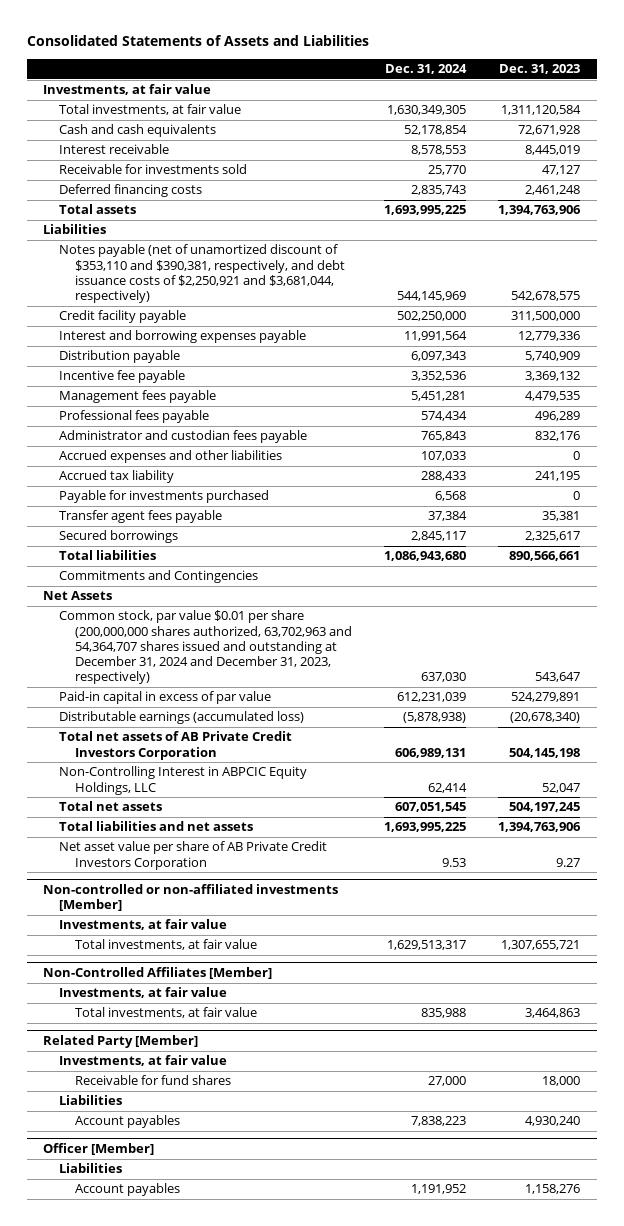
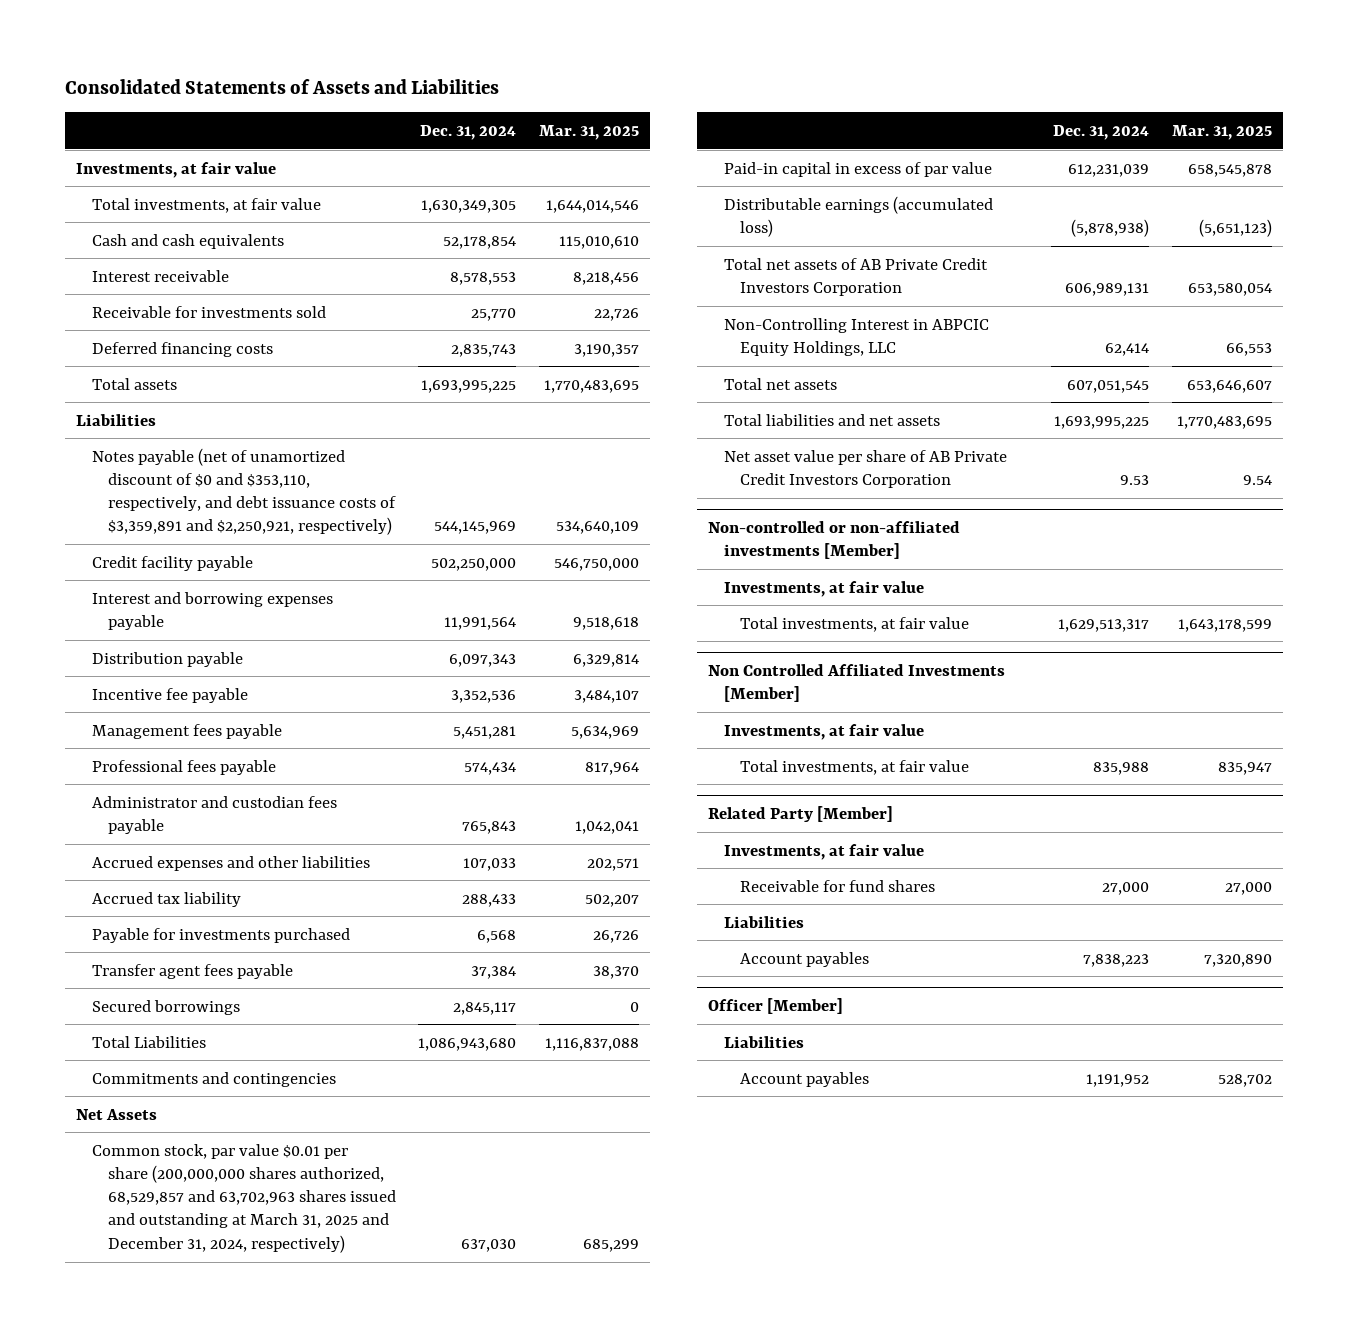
- | Dec. 31, 2024 | Dec. 31, 2023
+ | Dec. 31, 2024 | Mar. 31, 2025
- Notes payable (net of unamortized discount of $353,110 and $390,381, respectively, and debt issuance costs of $2,250,921 and $3,681,044, respectively) | 544,145,969 | 542,678,575
+ Notes payable (net of unamortized discount of $0 and $353,110, respectively, and debt issuance costs of $3,359,891 and $2,250,921, respectively) | 544,145,969 | 534,640,109
- Total liabilities | 1,086,943,680 | 890,566,661
- Commitments and Contingencies
+ Total Liabilities | 1,086,943,680 | 1,116,837,088
+ Commitments and contingencies
- Common stock, par value $0.01 per share (200,000,000 shares authorized, 63,702,963 and 54,364,707 shares issued and outstanding at December 31, 2024 and December 31, 2023, respectively) | 637,030 | 543,647
+ Common stock, par value $0.01 per share (200,000,000 shares authorized, 68,529,857 and 63,702,963 shares issued and outstanding at March 31, 2025 and December 31, 2024, respectively) | 637,030 | 685,299
- Non-Controlled Affiliates [Member]
+ Non Controlled Affiliated Investments [Member]

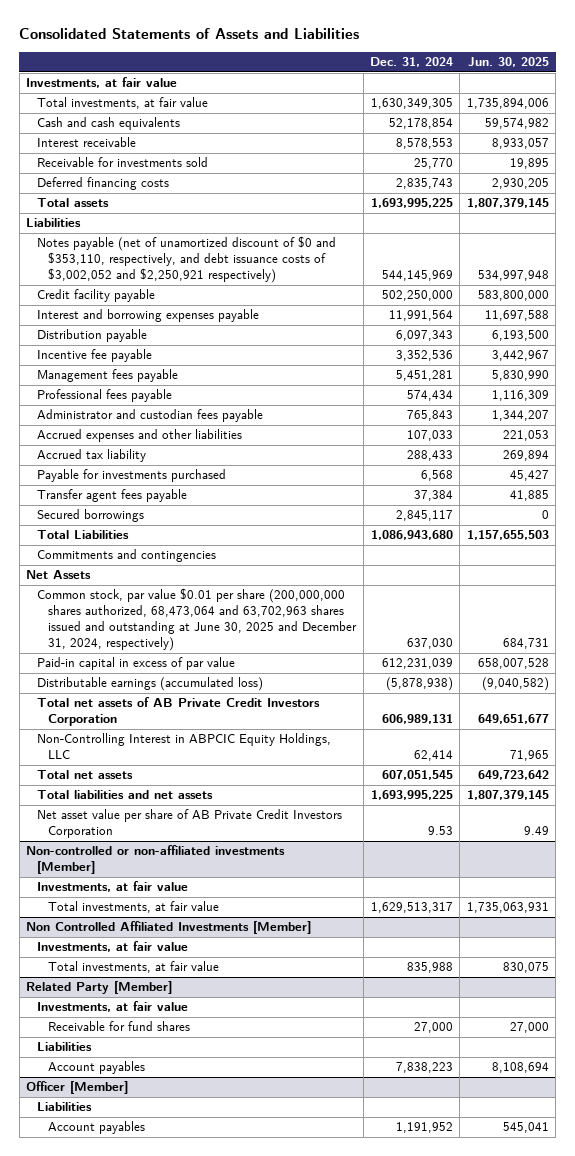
- | Dec. 31, 2024 | Mar. 31, 2025
+ | Dec. 31, 2024 | Jun. 30, 2025
- Notes payable (net of unamortized discount of $0 and $353,110, respectively, and debt issuance costs of $3,359,891 and $2,250,921, respectively) | 544,145,969 | 534,640,109
+ Notes payable (net of unamortized discount of $0 and $353,110, respectively, and debt issuance costs of $3,002,052 and $2,250,921 respectively) | 544,145,969 | 534,997,948
- Common stock, par value $0.01 per share (200,000,000 shares authorized, 68,529,857 and 63,702,963 shares issued and outstanding at March 31, 2025 and December 31, 2024, respectively) | 637,030 | 685,299
+ Common stock, par value $0.01 per share (200,000,000 shares authorized, 68,473,064 and 63,702,963 shares issued and outstanding at June 30, 2025 and December 31, 2024, respectively) | 637,030 | 684,731

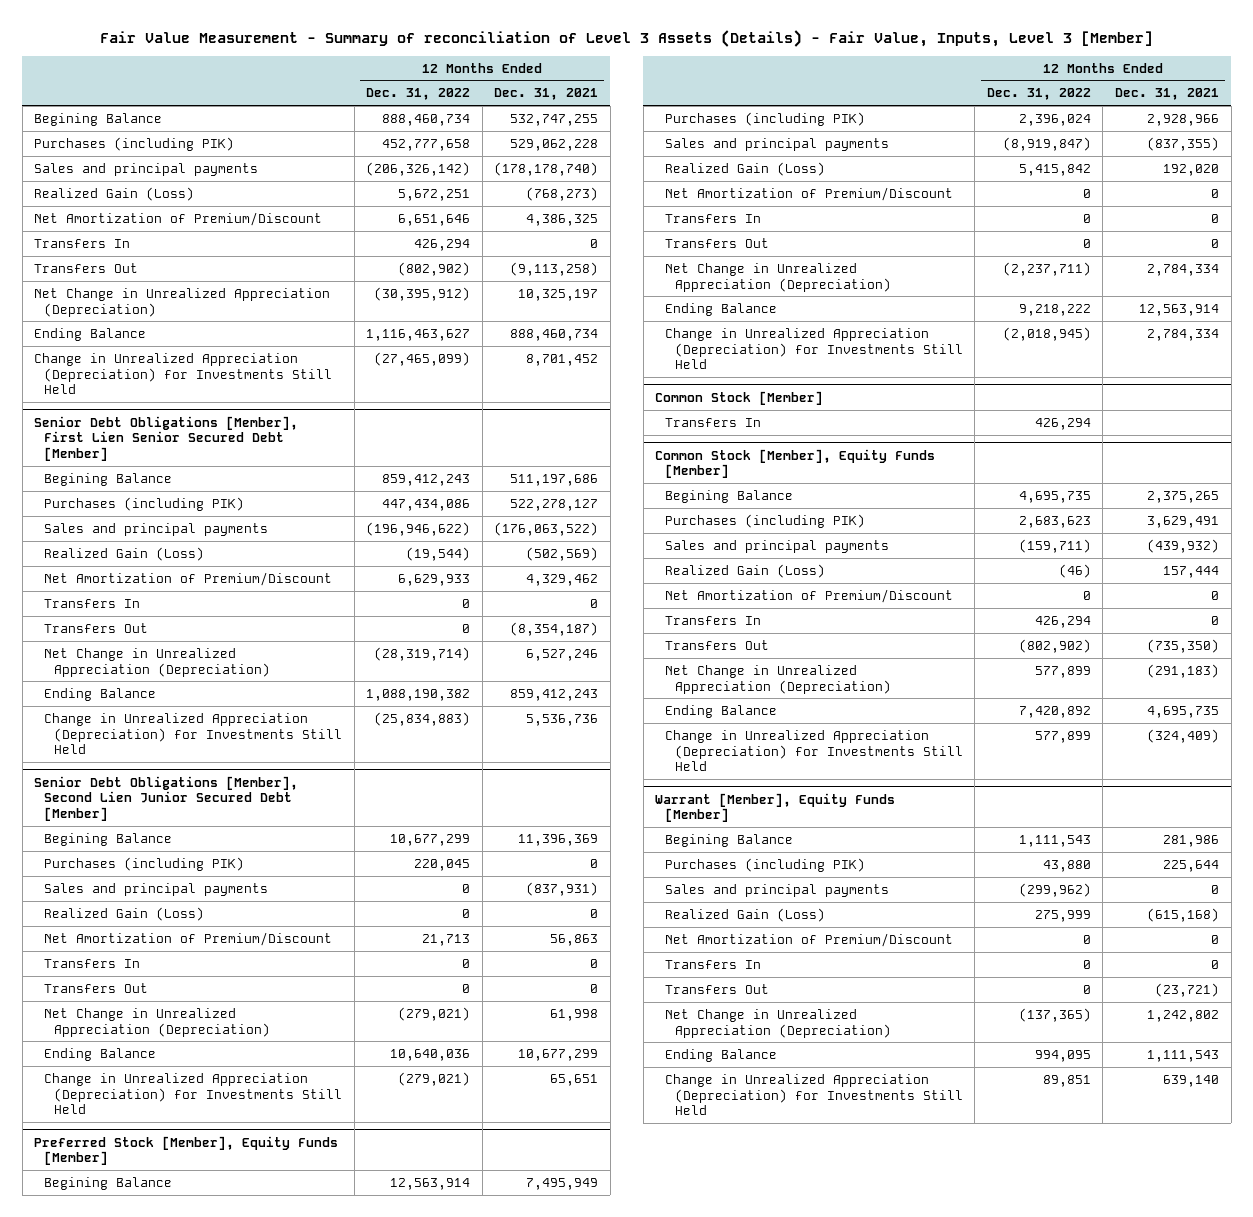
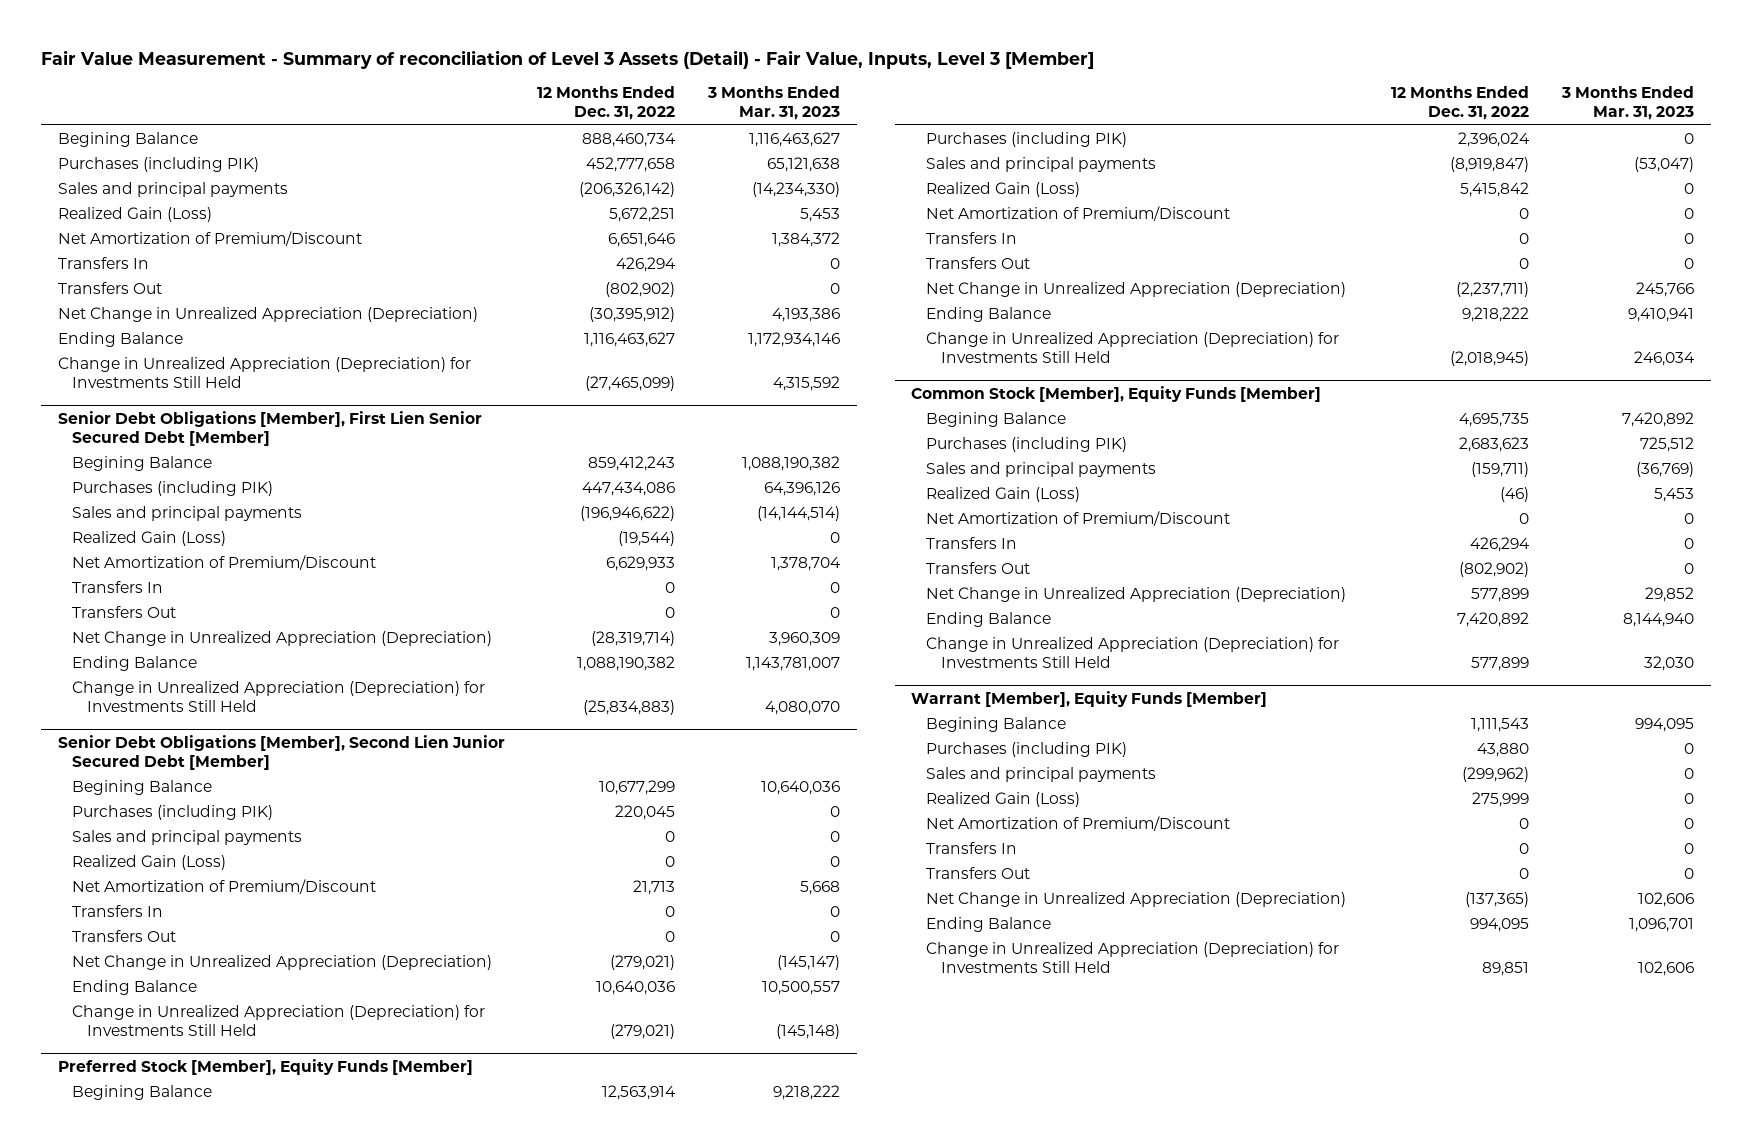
- Fair Value Measurement - Summary of reconciliation of Level 3 Assets (Details) - Fair Value, Inputs, Level 3 [Member]
+ Fair Value Measurement - Summary of reconciliation of Level 3 Assets (Detail) - Fair Value, Inputs, Level 3 [Member]
- | 12 Months Ended Dec. 31, 2022 | 12 Months Ended Dec. 31, 2021
+ | 12 Months Ended Dec. 31, 2022 | 3 Months Ended Mar. 31, 2023
- Common Stock [Member]
- Transfers In | 426,294 |

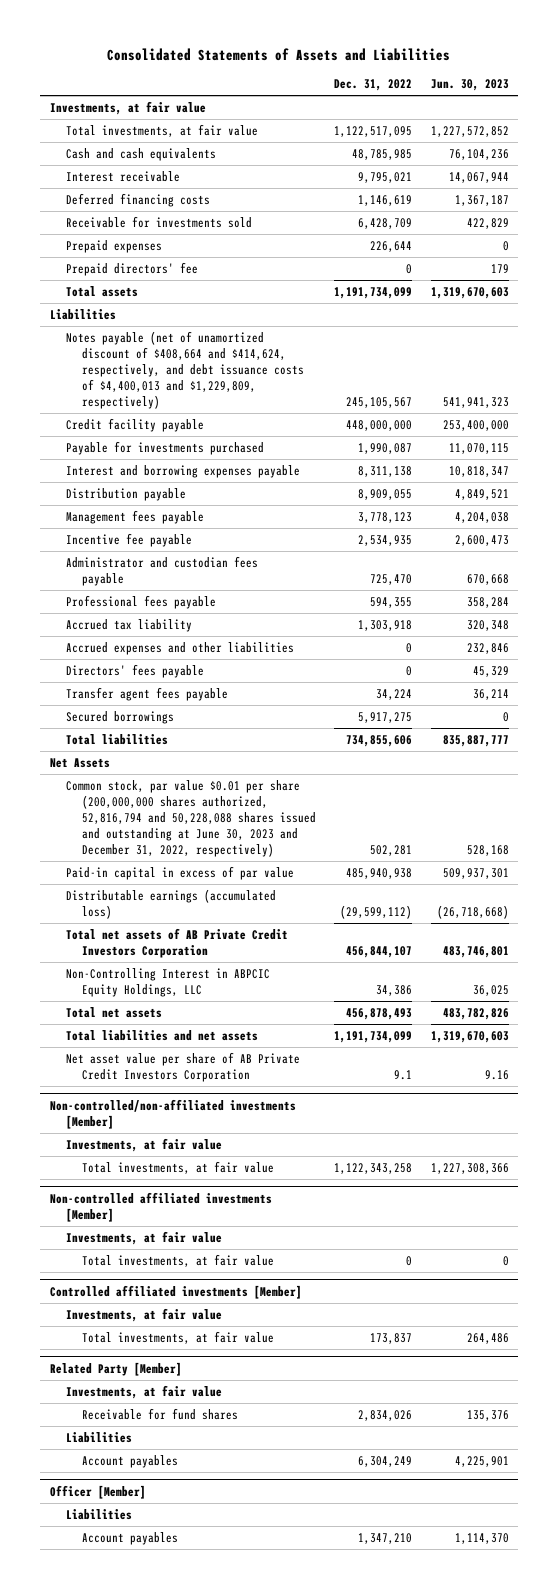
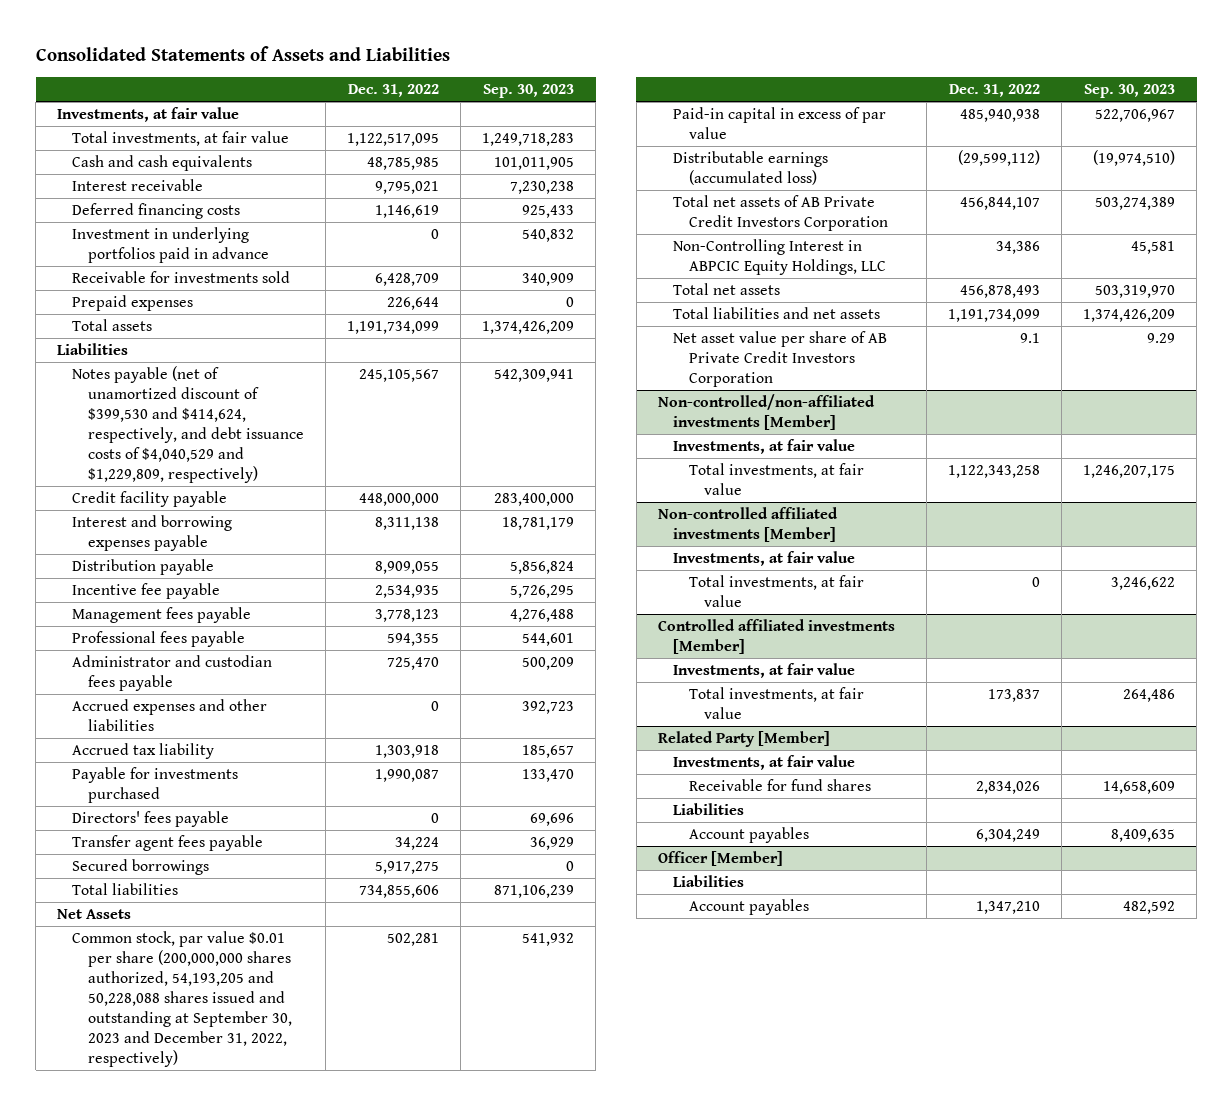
- | Dec. 31, 2022 | Jun. 30, 2023
+ | Dec. 31, 2022 | Sep. 30, 2023
+ Investment in underlying portfolios paid in advance | 0 | 540,832
- Prepaid directors' fee | 0 | 179
- Notes payable (net of unamortized discount of $408,664 and $414,624, respectively, and debt issuance costs of $4,400,013 and $1,229,809, respectively) | 245,105,567 | 541,941,323
+ Notes payable (net of unamortized discount of $399,530 and $414,624, respectively, and debt issuance costs of $4,040,529 and $1,229,809, respectively) | 245,105,567 | 542,309,941
moved down: Management fees payable | 3,778,123 | 4,276,488
moved down: Administrator and custodian fees payable | 725,470 | 500,209
moved down: Accrued tax liability | 1,303,918 | 185,657
moved down: Payable for investments purchased | 1,990,087 | 133,470
- Common stock, par value $0.01 per share (200,000,000 shares authorized, 52,816,794 and 50,228,088 shares issued and outstanding at June 30, 2023 and December 31, 2022, respectively) | 502,281 | 528,168
+ Common stock, par value $0.01 per share (200,000,000 shares authorized, 54,193,205 and 50,228,088 shares issued and outstanding at September 30, 2023 and December 31, 2022, respectively) | 502,281 | 541,932

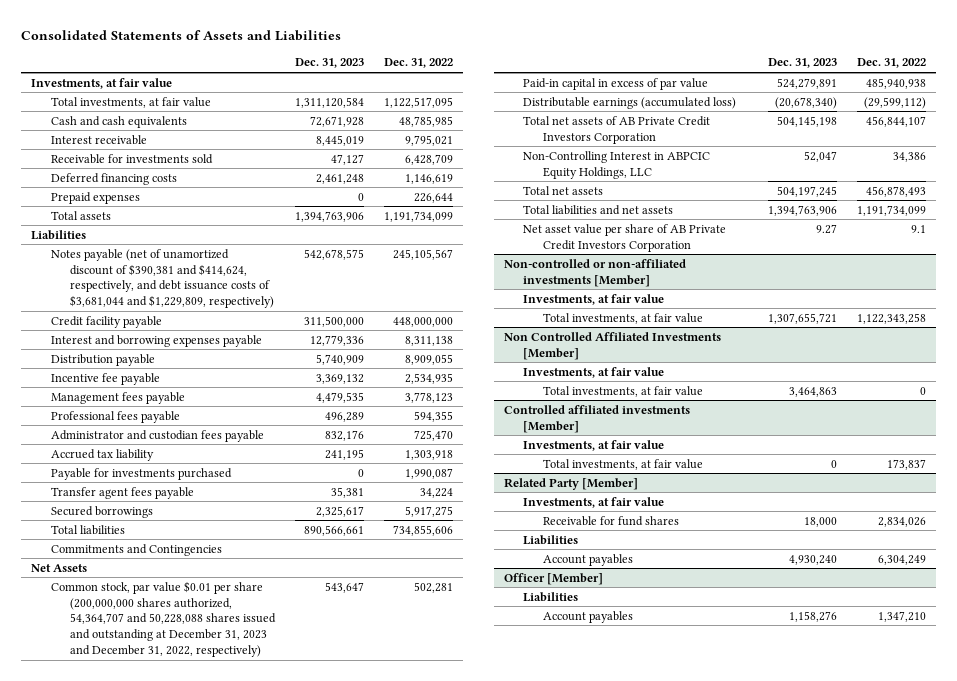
- | Dec. 31, 2022 | Sep. 30, 2023
+ | Dec. 31, 2023 | Dec. 31, 2022
- Investment in underlying portfolios paid in advance | 0 | 540,832
moved down: Deferred financing costs | 2,461,248 | 1,146,619
- Notes payable (net of unamortized discount of $399,530 and $414,624, respectively, and debt issuance costs of $4,040,529 and $1,229,809, respectively) | 245,105,567 | 542,309,941
+ Notes payable (net of unamortized discount of $390,381 and $414,624, respectively, and debt issuance costs of $3,681,044 and $1,229,809, respectively) | 542,678,575 | 245,105,567
- Accrued expenses and other liabilities | 0 | 392,723
- Directors' fees payable | 0 | 69,696
+ Commitments and Contingencies
- Common stock, par value $0.01 per share (200,000,000 shares authorized, 54,193,205 and 50,228,088 shares issued and outstanding at September 30, 2023 and December 31, 2022, respectively) | 502,281 | 541,932
+ Common stock, par value $0.01 per share (200,000,000 shares authorized, 54,364,707 and 50,228,088 shares issued and outstanding at December 31, 2023 and December 31, 2022, respectively) | 543,647 | 502,281
- Non-controlled/non-affiliated investments [Member]
+ Non-controlled or non-affiliated investments [Member]
- Non-controlled affiliated investments [Member]
+ Non Controlled Affiliated Investments [Member]

